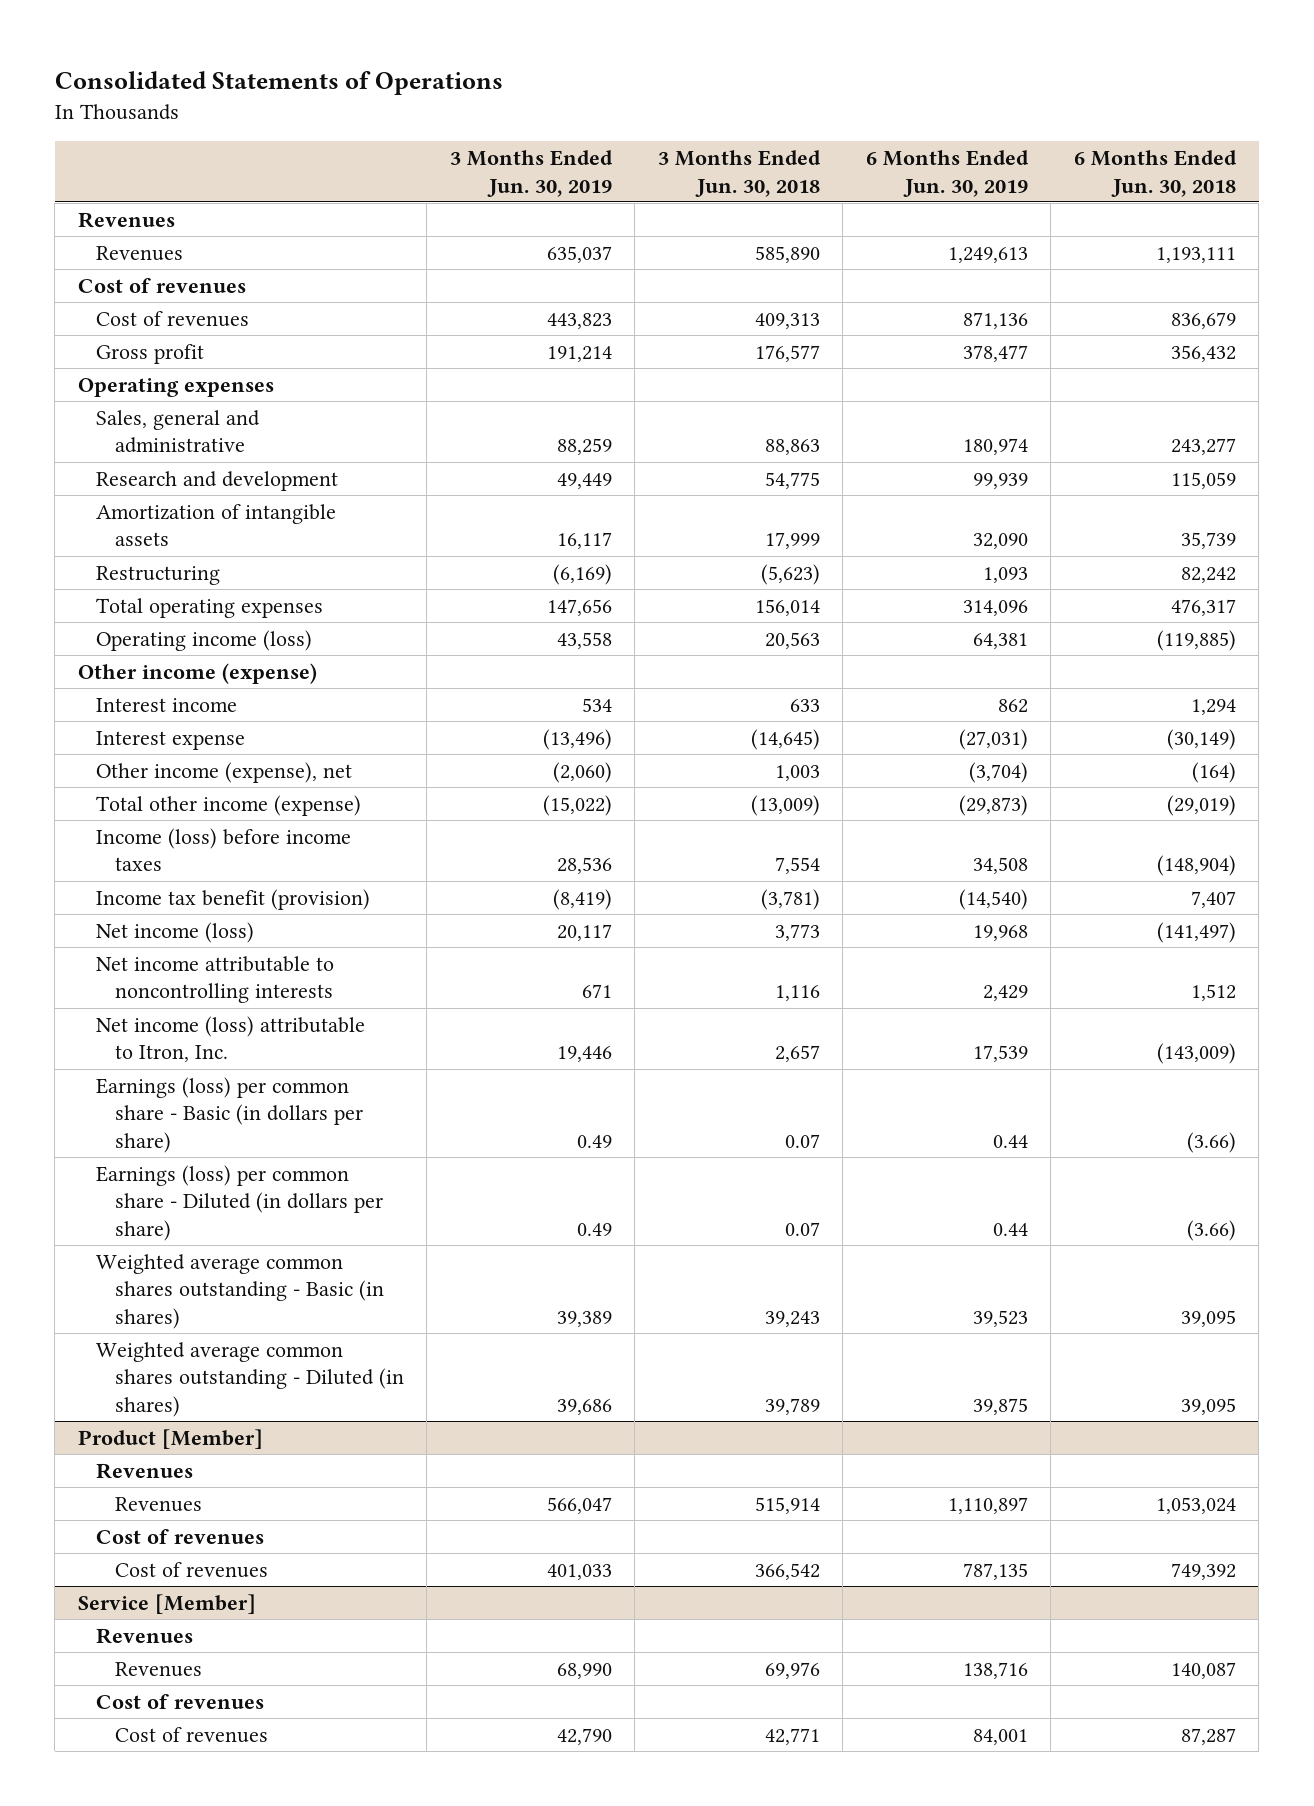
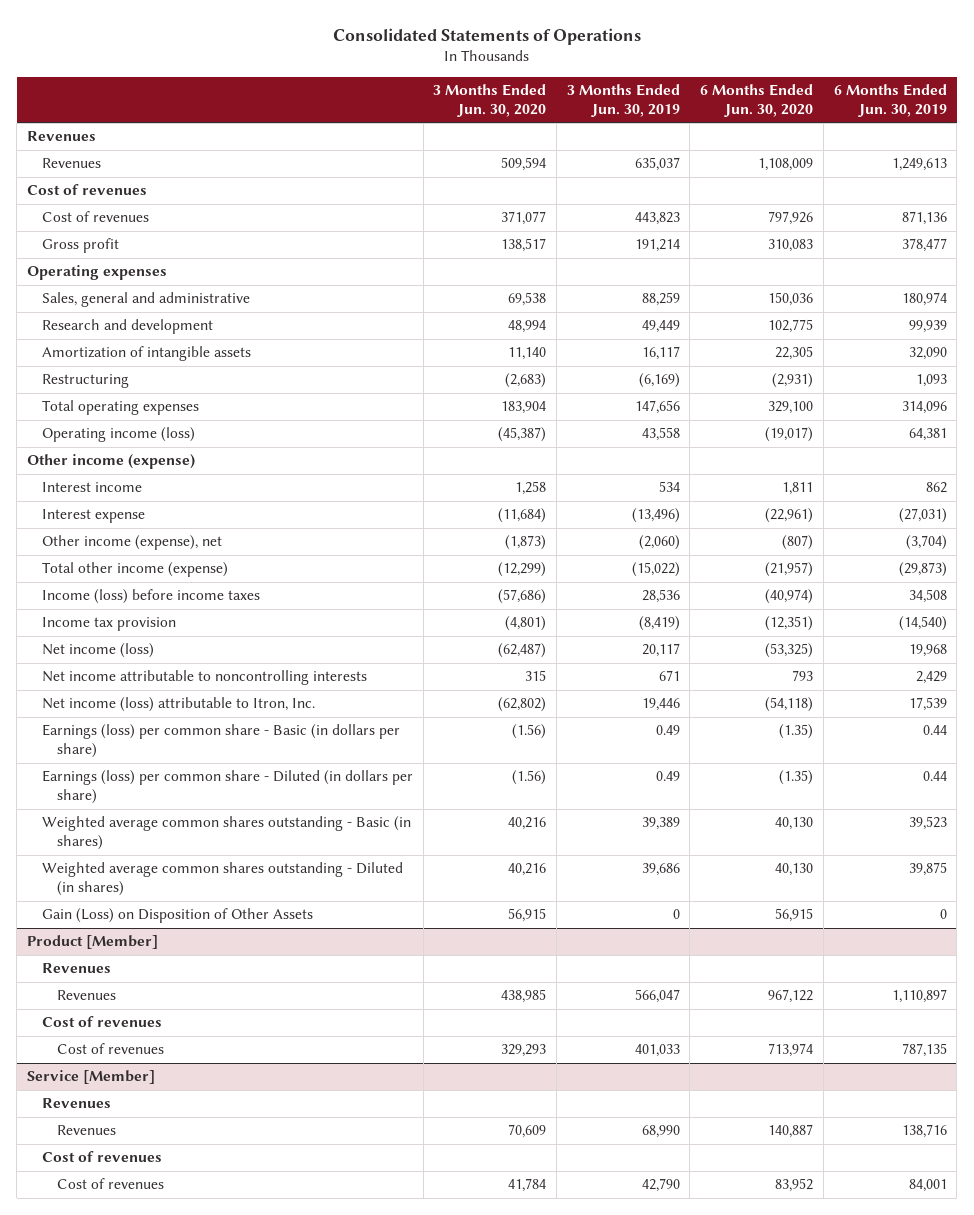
- | 3 Months Ended Jun. 30, 2019 | 3 Months Ended Jun. 30, 2018 | 6 Months Ended Jun. 30, 2019 | 6 Months Ended Jun. 30, 2018
+ | 3 Months Ended Jun. 30, 2020 | 3 Months Ended Jun. 30, 2019 | 6 Months Ended Jun. 30, 2020 | 6 Months Ended Jun. 30, 2019
- Income tax benefit (provision) | (8,419) | (3,781) | (14,540) | 7,407
+ Income tax provision | (4,801) | (8,419) | (12,351) | (14,540)
+ Gain (Loss) on Disposition of Other Assets | 56,915 | 0 | 56,915 | 0

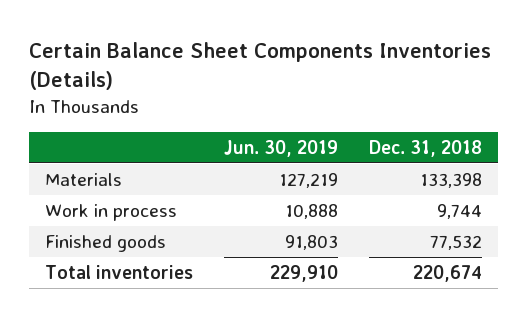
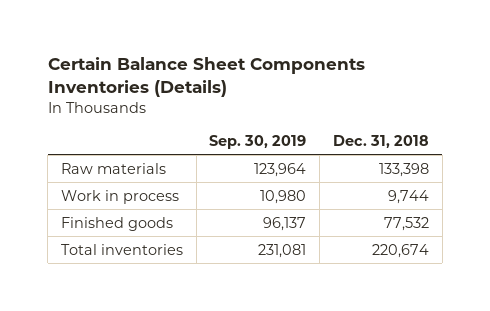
- | Jun. 30, 2019 | Dec. 31, 2018
+ | Sep. 30, 2019 | Dec. 31, 2018
- Materials | 127,219 | 133,398
+ Raw materials | 123,964 | 133,398

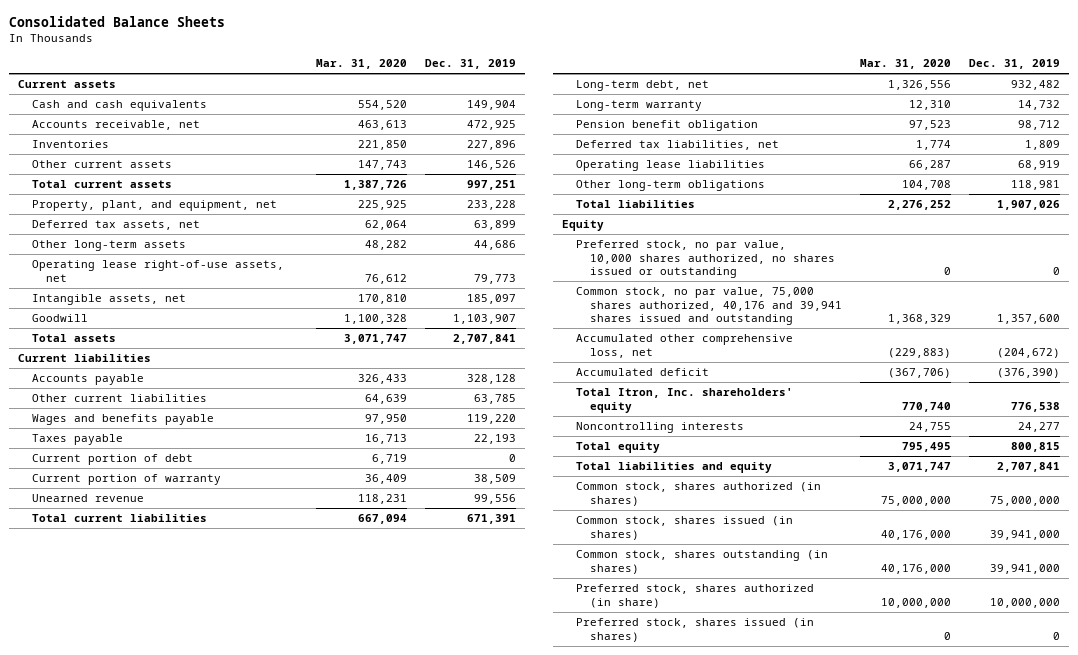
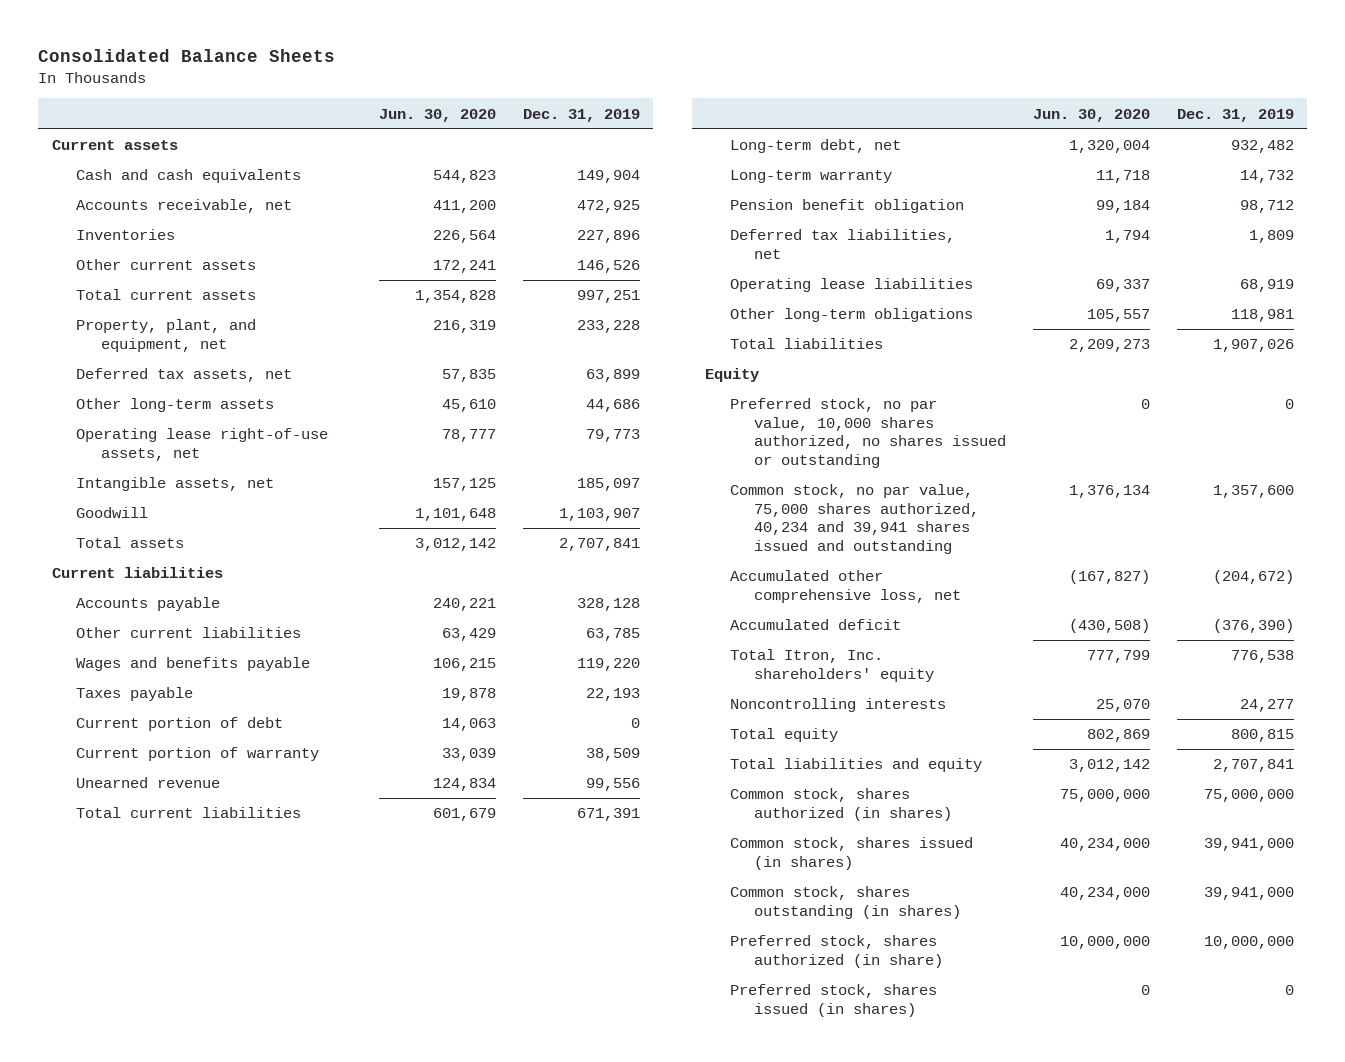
- | Mar. 31, 2020 | Dec. 31, 2019
+ | Jun. 30, 2020 | Dec. 31, 2019
- Common stock, no par value, 75,000 shares authorized, 40,176 and 39,941 shares issued and outstanding | 1,368,329 | 1,357,600
+ Common stock, no par value, 75,000 shares authorized, 40,234 and 39,941 shares issued and outstanding | 1,376,134 | 1,357,600

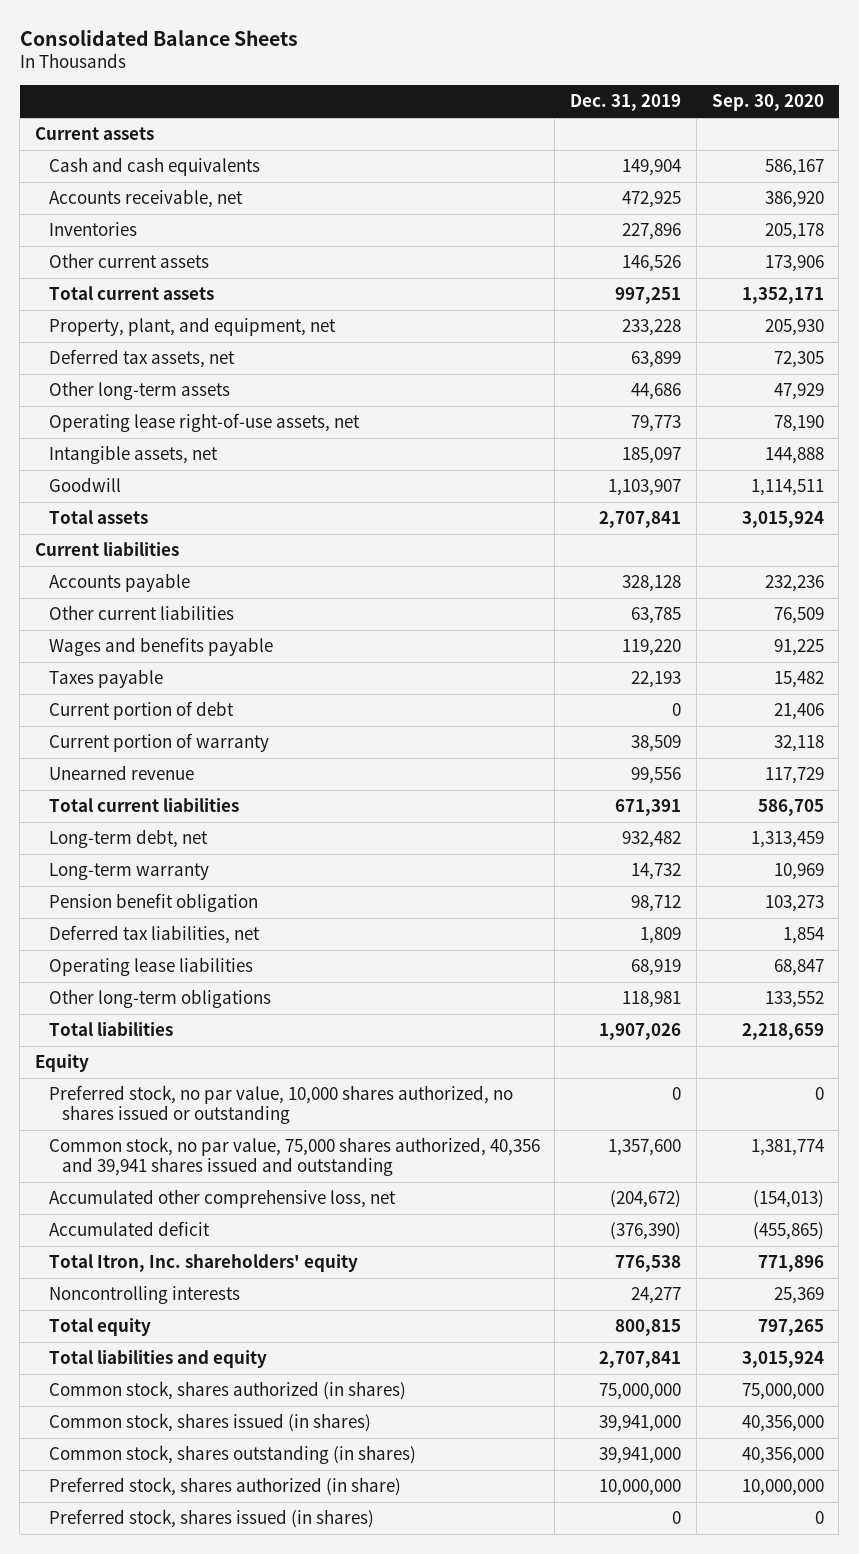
- | Jun. 30, 2020 | Dec. 31, 2019
+ | Dec. 31, 2019 | Sep. 30, 2020
- Common stock, no par value, 75,000 shares authorized, 40,234 and 39,941 shares issued and outstanding | 1,376,134 | 1,357,600
+ Common stock, no par value, 75,000 shares authorized, 40,356 and 39,941 shares issued and outstanding | 1,357,600 | 1,381,774

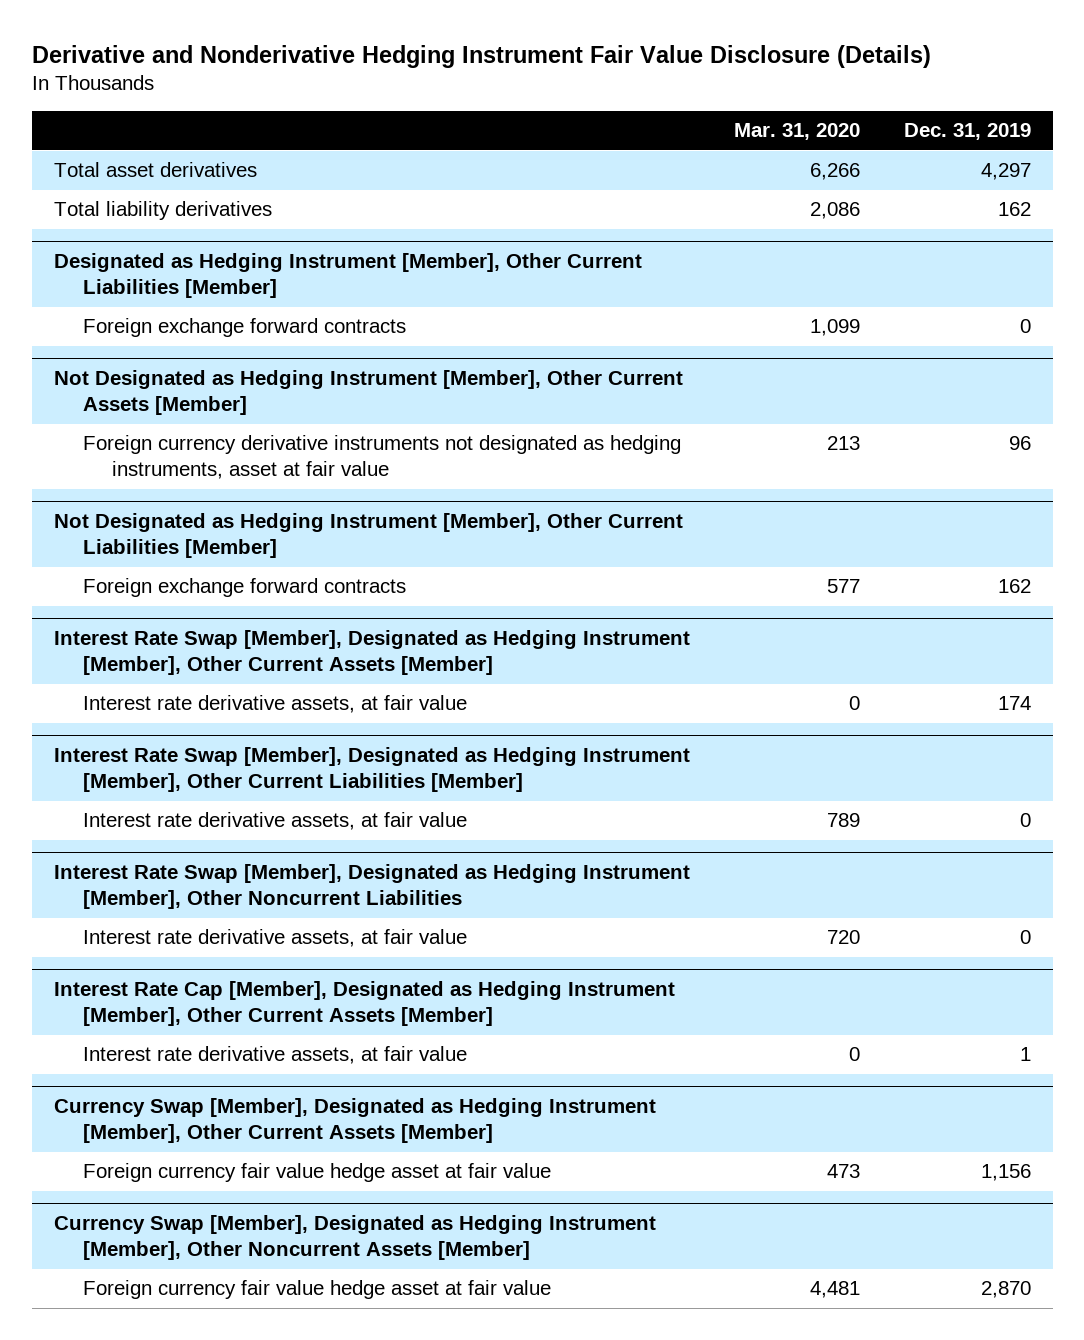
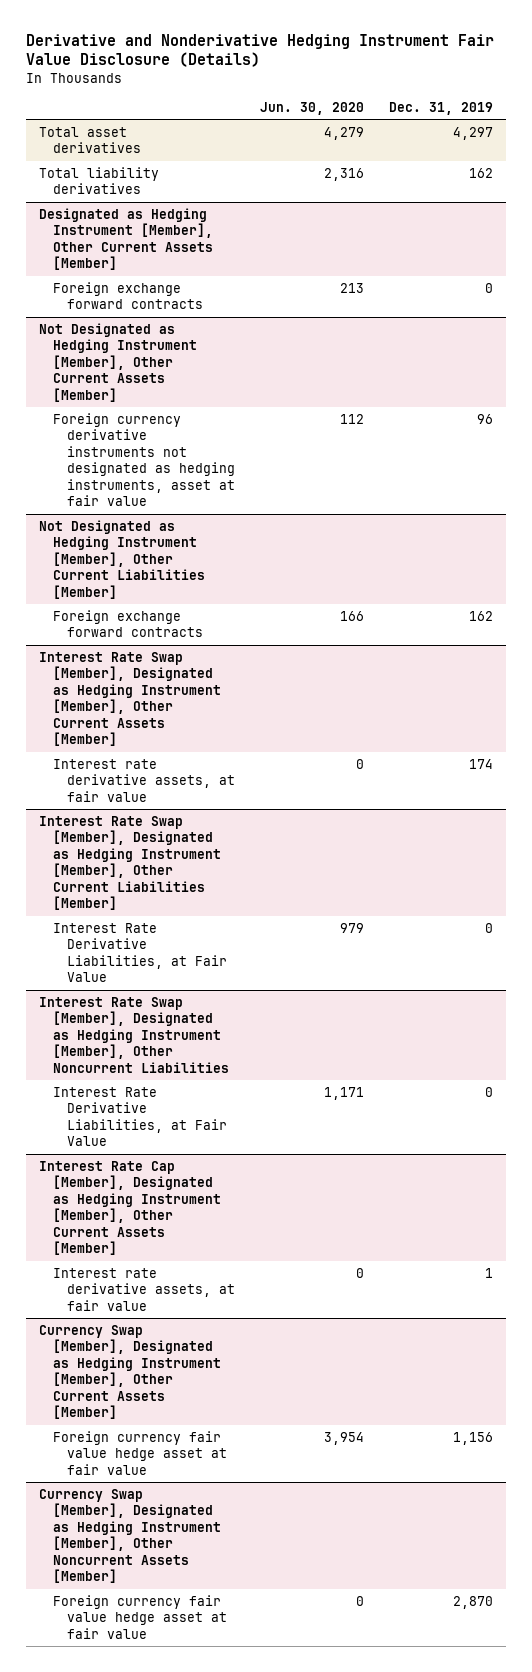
- | Mar. 31, 2020 | Dec. 31, 2019
+ | Jun. 30, 2020 | Dec. 31, 2019
- Designated as Hedging Instrument [Member], Other Current Liabilities [Member]
+ Designated as Hedging Instrument [Member], Other Current Assets [Member]
@ Interest Rate Swap [Member], Designated as Hedging Instrument [Member], Other Current Liabilities [Member]
- Interest rate derivative assets, at fair value | 789 | 0
+ Interest Rate Derivative Liabilities, at Fair Value | 979 | 0
@ Interest Rate Swap [Member], Designated as Hedging Instrument [Member], Other Noncurrent Liabilities
- Interest rate derivative assets, at fair value | 720 | 0
+ Interest Rate Derivative Liabilities, at Fair Value | 1,171 | 0

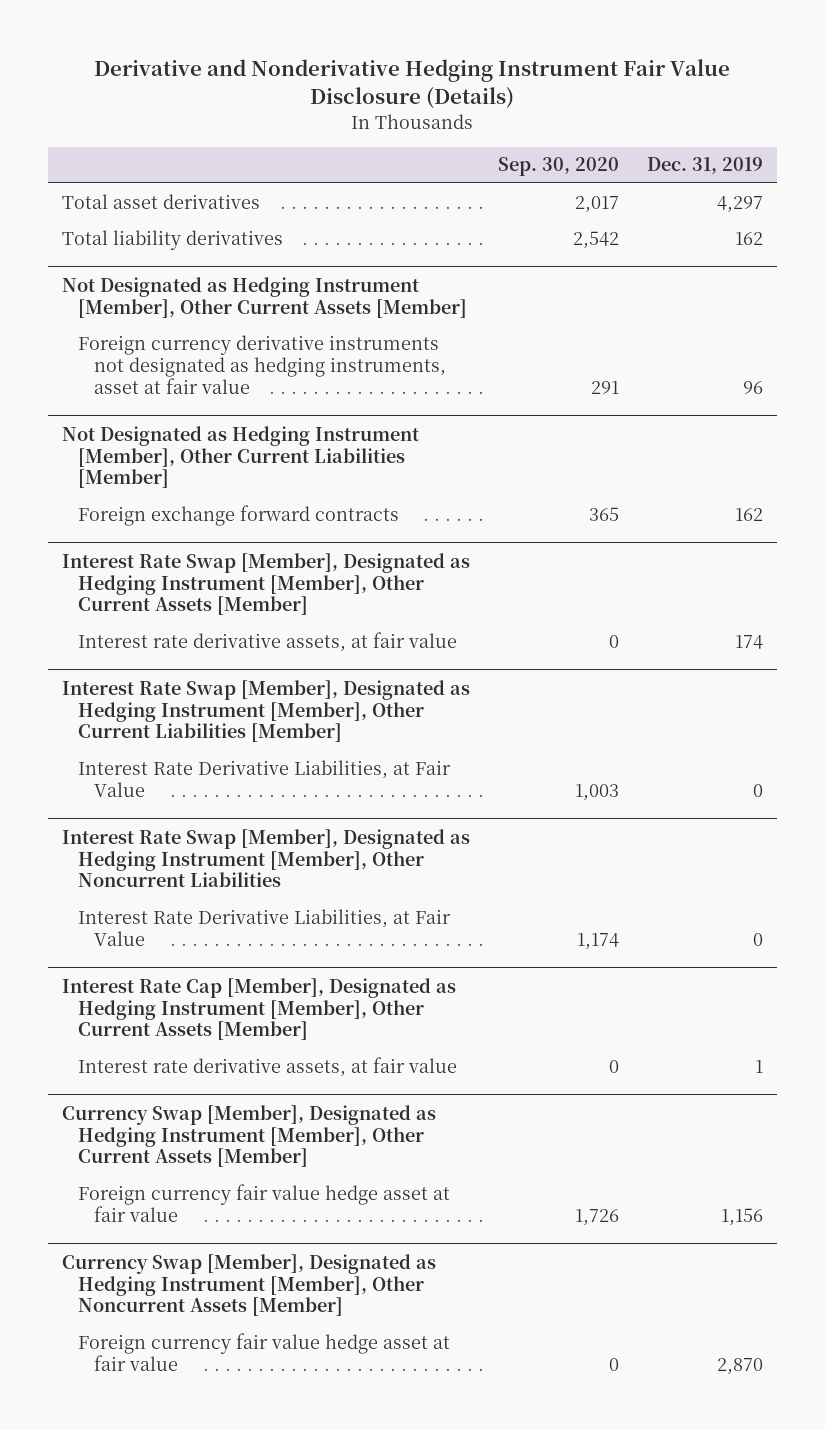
- | Jun. 30, 2020 | Dec. 31, 2019
+ | Sep. 30, 2020 | Dec. 31, 2019
- Designated as Hedging Instrument [Member], Other Current Assets [Member]
- Foreign exchange forward contracts | 213 | 0

